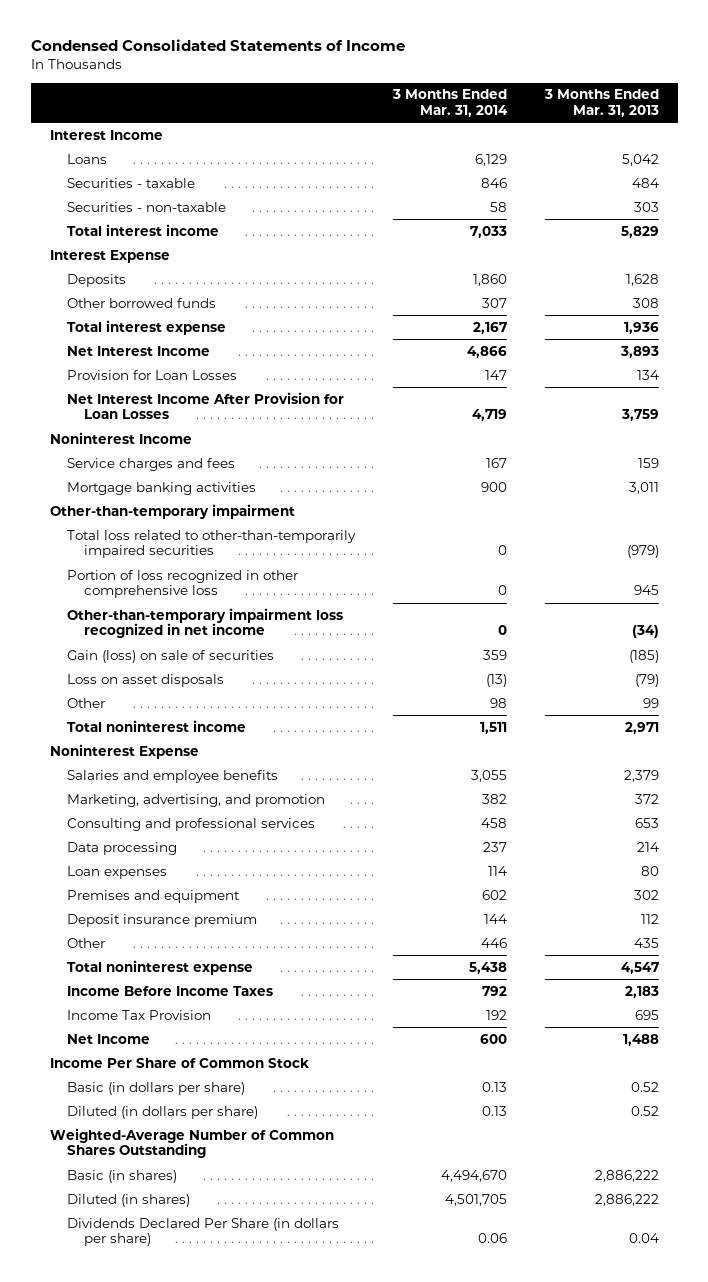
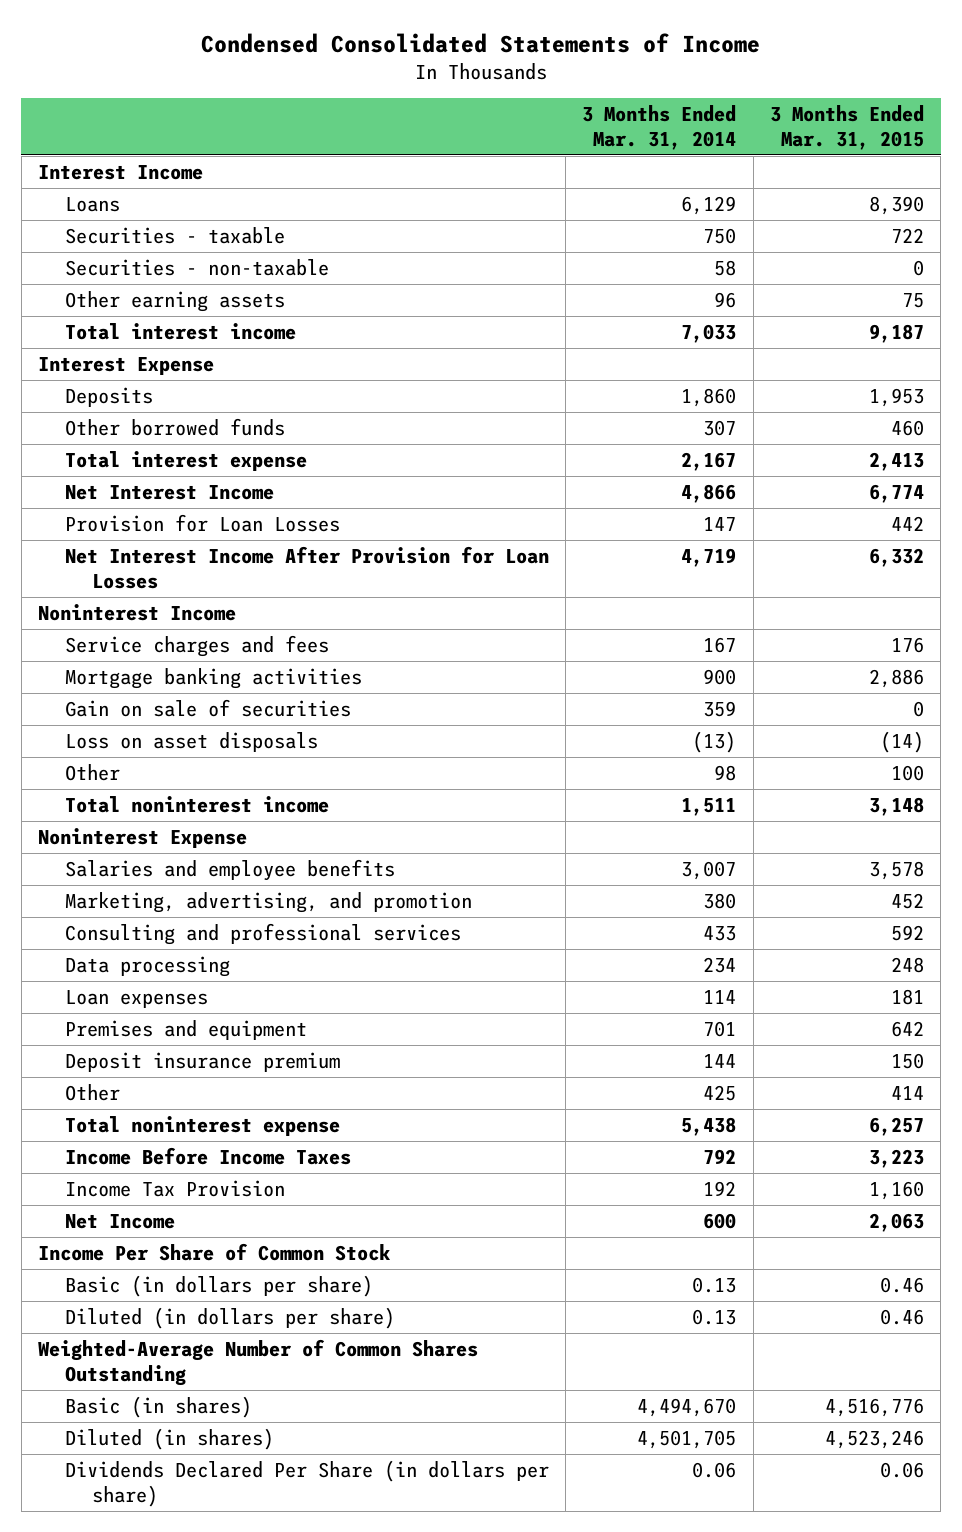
- | 3 Months Ended Mar. 31, 2014 | 3 Months Ended Mar. 31, 2013
+ | 3 Months Ended Mar. 31, 2014 | 3 Months Ended Mar. 31, 2015
- Securities - taxable | 846 | 484
+ Securities - taxable | 750 | 722
+ Other earning assets | 96 | 75
- Other-than-temporary impairment
- Total loss related to other-than-temporarily impaired securities | 0 | (979)
- Portion of loss recognized in other comprehensive loss | 0 | 945
- Other-than-temporary impairment loss recognized in net income | 0 | (34)
- Gain (loss) on sale of securities | 359 | (185)
+ Gain on sale of securities | 359 | 0
- Salaries and employee benefits | 3,055 | 2,379
- Marketing, advertising, and promotion | 382 | 372
- Consulting and professional services | 458 | 653
- Data processing | 237 | 214
+ Salaries and employee benefits | 3,007 | 3,578
+ Marketing, advertising, and promotion | 380 | 452
+ Consulting and professional services | 433 | 592
+ Data processing | 234 | 248
- Premises and equipment | 602 | 302
+ Premises and equipment | 701 | 642
- Other | 446 | 435
+ Other | 425 | 414

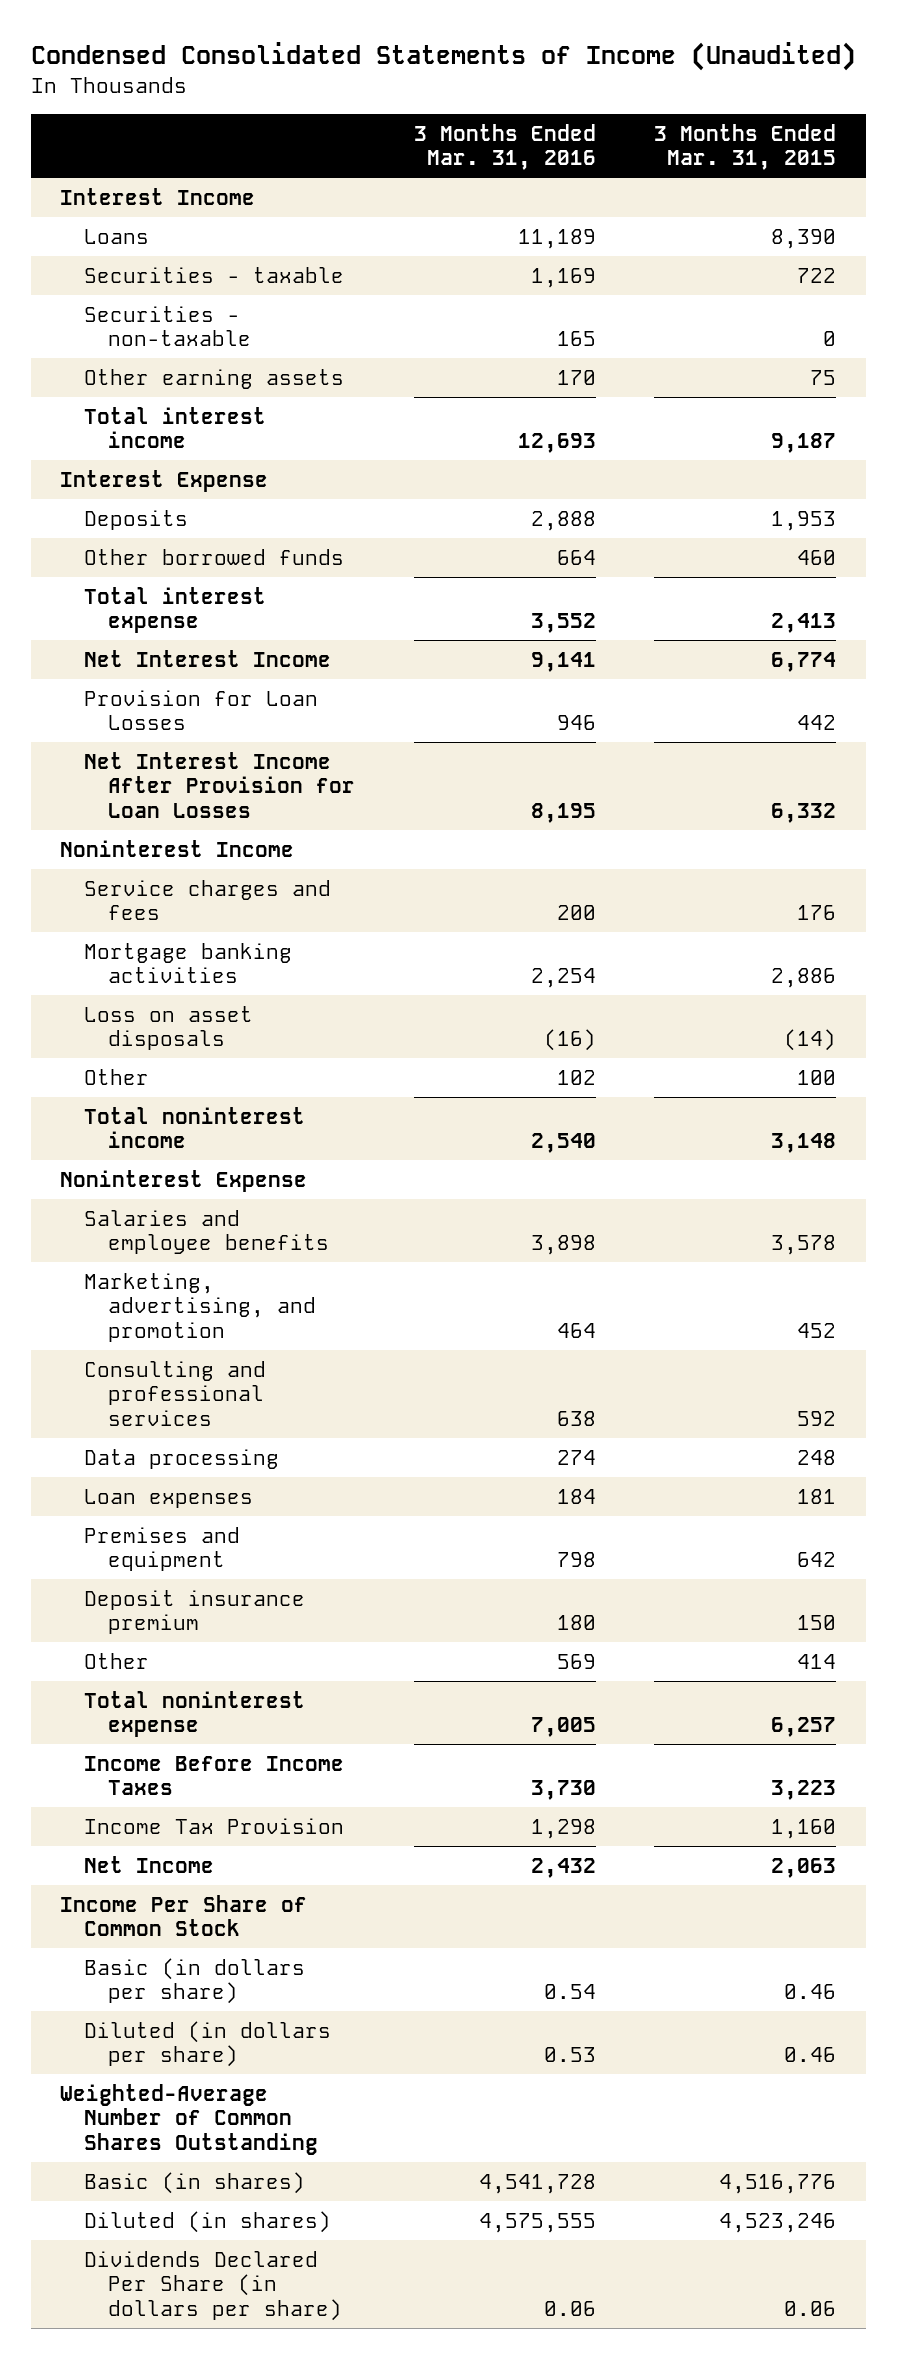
- Condensed Consolidated Statements of Income
+ Condensed Consolidated Statements of Income (Unaudited)
- | 3 Months Ended Mar. 31, 2014 | 3 Months Ended Mar. 31, 2015
+ | 3 Months Ended Mar. 31, 2016 | 3 Months Ended Mar. 31, 2015
- Gain on sale of securities | 359 | 0

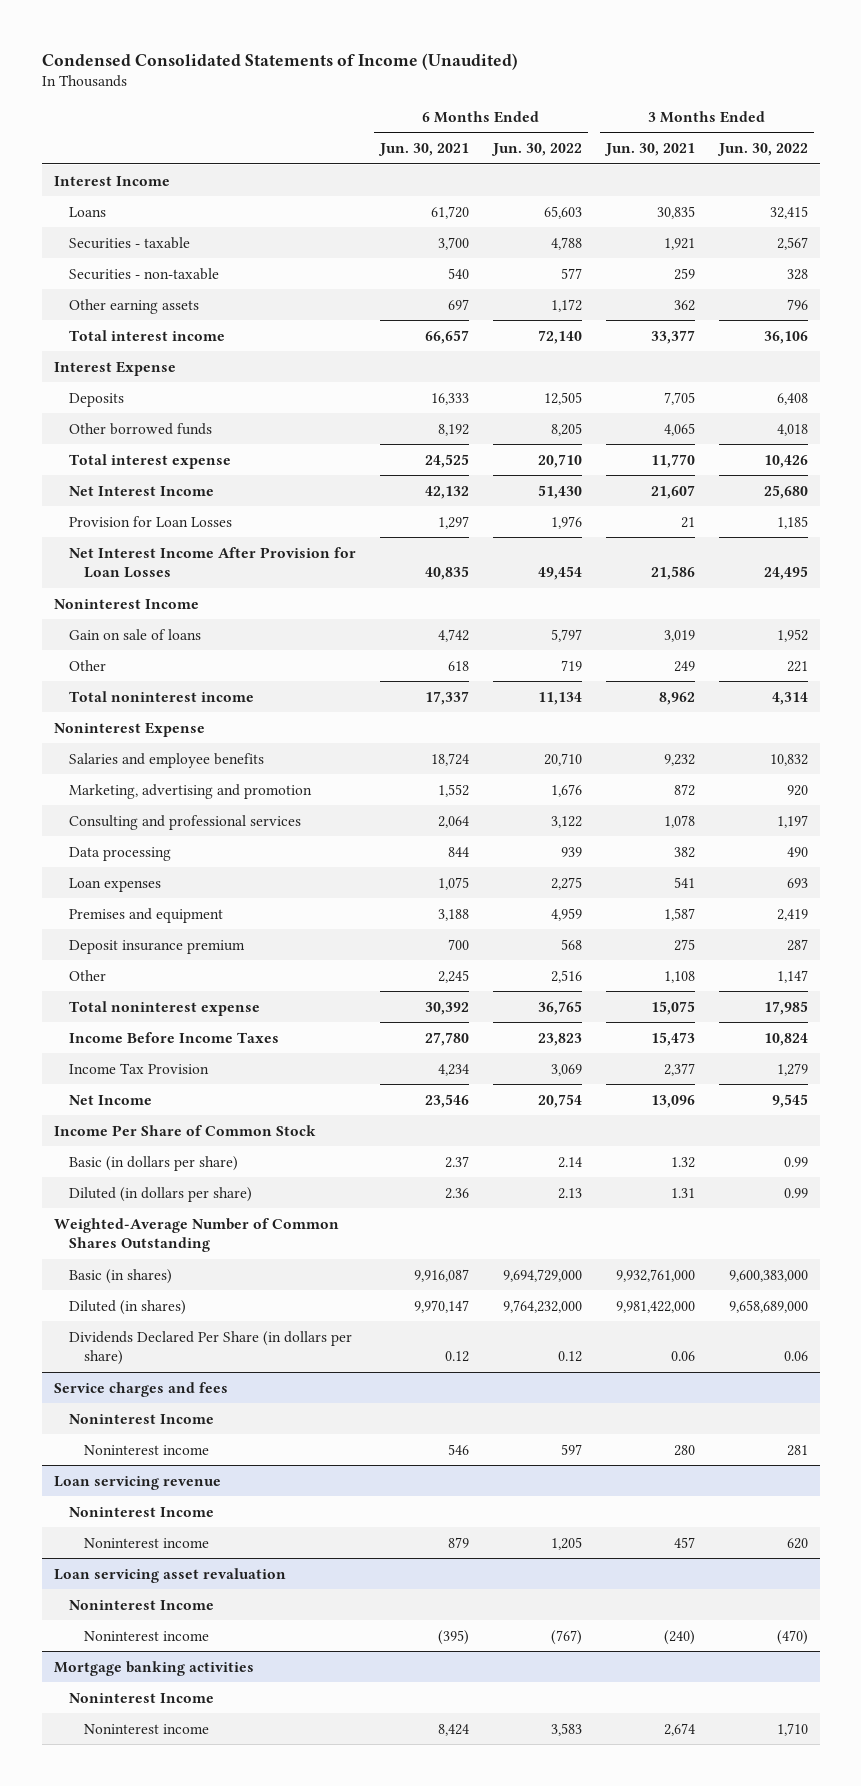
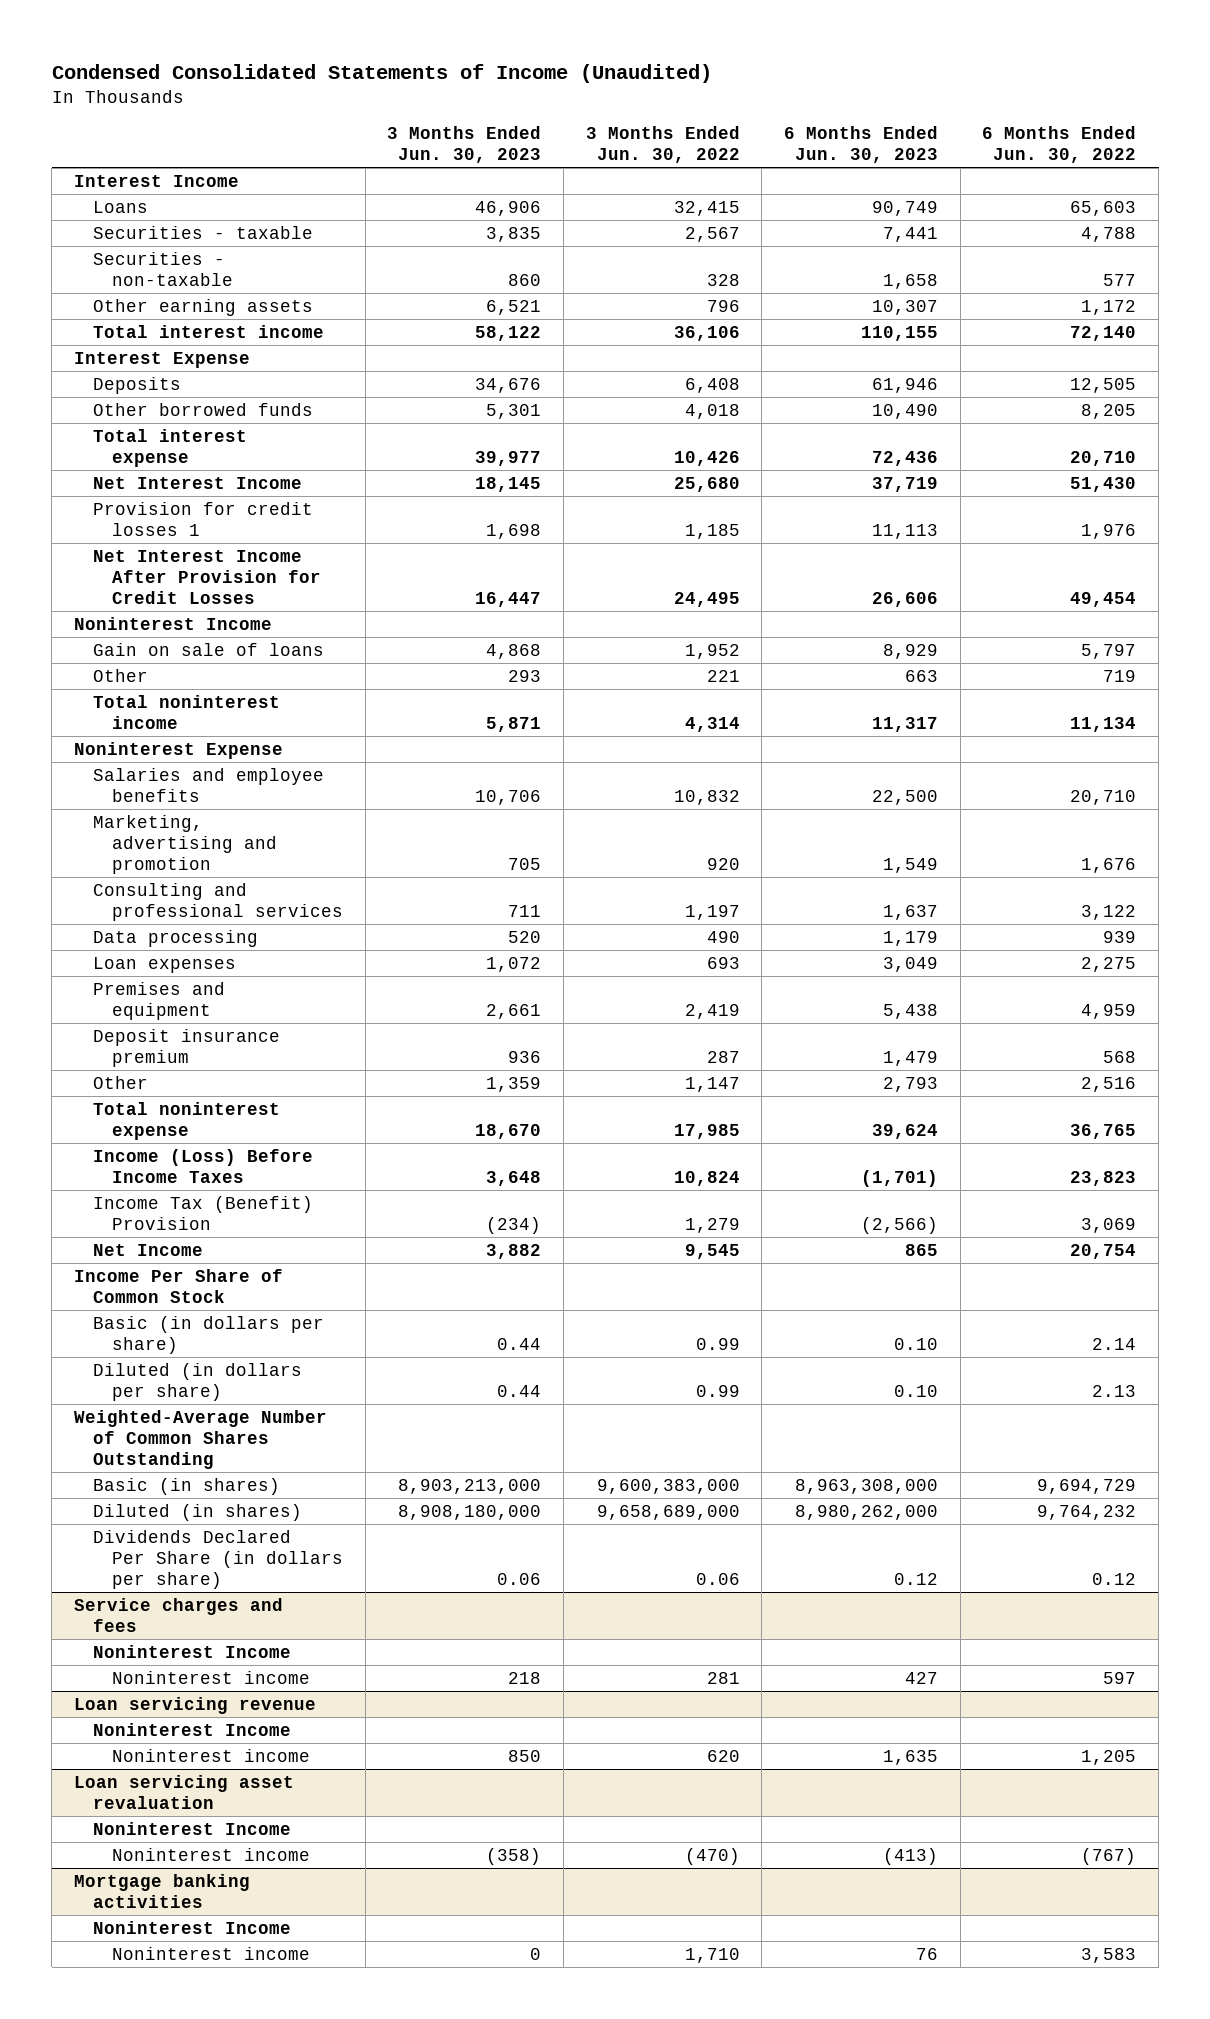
- | 6 Months Ended Jun. 30, 2021 | 6 Months Ended Jun. 30, 2022 | 3 Months Ended Jun. 30, 2021 | 3 Months Ended Jun. 30, 2022
+ | 3 Months Ended Jun. 30, 2023 | 3 Months Ended Jun. 30, 2022 | 6 Months Ended Jun. 30, 2023 | 6 Months Ended Jun. 30, 2022
- Provision for Loan Losses | 1,297 | 1,976 | 21 | 1,185
- Net Interest Income After Provision for Loan Losses | 40,835 | 49,454 | 21,586 | 24,495
+ Provision for credit losses 1 | 1,698 | 1,185 | 11,113 | 1,976
+ Net Interest Income After Provision for Credit Losses | 16,447 | 24,495 | 26,606 | 49,454
- Income Before Income Taxes | 27,780 | 23,823 | 15,473 | 10,824
- Income Tax Provision | 4,234 | 3,069 | 2,377 | 1,279
+ Income (Loss) Before Income Taxes | 3,648 | 10,824 | (1,701) | 23,823
+ Income Tax (Benefit) Provision | (234) | 1,279 | (2,566) | 3,069
- Basic (in shares) | 9,916,087 | 9,694,729,000 | 9,932,761,000 | 9,600,383,000
- Diluted (in shares) | 9,970,147 | 9,764,232,000 | 9,981,422,000 | 9,658,689,000
+ Basic (in shares) | 8,903,213,000 | 9,600,383,000 | 8,963,308,000 | 9,694,729
+ Diluted (in shares) | 8,908,180,000 | 9,658,689,000 | 8,980,262,000 | 9,764,232

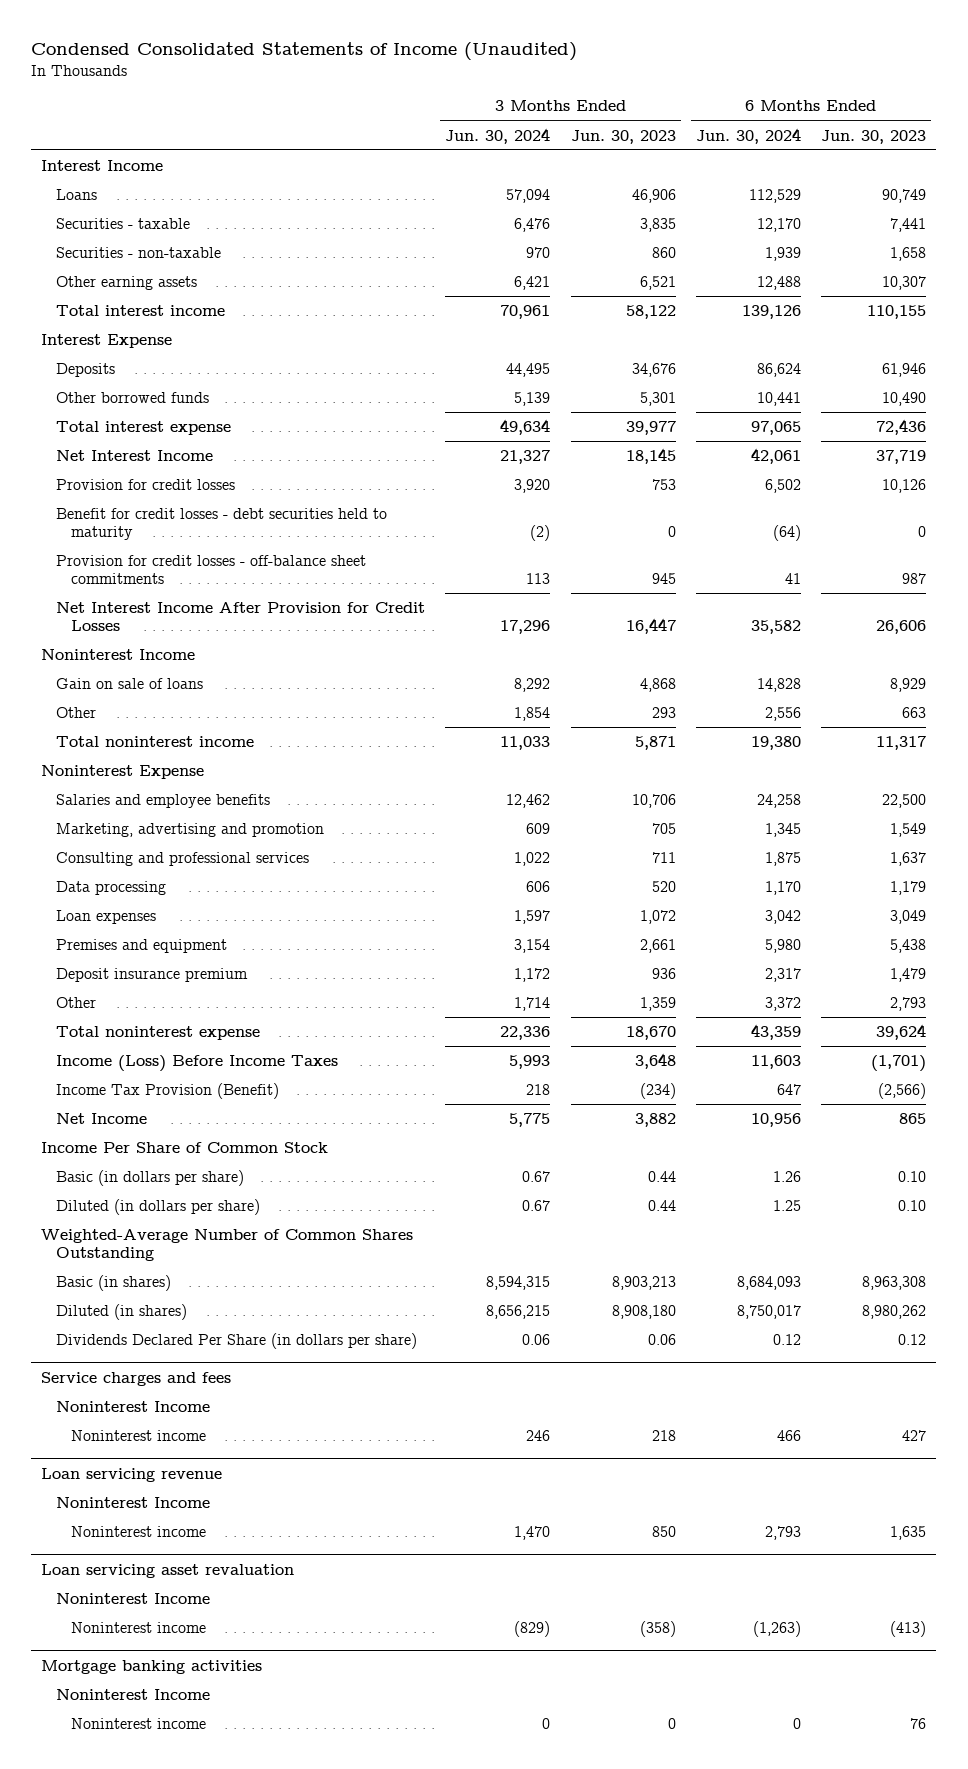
- | 3 Months Ended Jun. 30, 2023 | 3 Months Ended Jun. 30, 2022 | 6 Months Ended Jun. 30, 2023 | 6 Months Ended Jun. 30, 2022
+ | 3 Months Ended Jun. 30, 2024 | 3 Months Ended Jun. 30, 2023 | 6 Months Ended Jun. 30, 2024 | 6 Months Ended Jun. 30, 2023
- Provision for credit losses 1 | 1,698 | 1,185 | 11,113 | 1,976
+ Provision for credit losses | 3,920 | 753 | 6,502 | 10,126
+ Benefit for credit losses - debt securities held to maturity | (2) | 0 | (64) | 0
+ Provision for credit losses - off-balance sheet commitments | 113 | 945 | 41 | 987
- Income Tax (Benefit) Provision | (234) | 1,279 | (2,566) | 3,069
+ Income Tax Provision (Benefit) | 218 | (234) | 647 | (2,566)
- Basic (in shares) | 8,903,213,000 | 9,600,383,000 | 8,963,308,000 | 9,694,729
- Diluted (in shares) | 8,908,180,000 | 9,658,689,000 | 8,980,262,000 | 9,764,232
+ Basic (in shares) | 8,594,315 | 8,903,213 | 8,684,093 | 8,963,308
+ Diluted (in shares) | 8,656,215 | 8,908,180 | 8,750,017 | 8,980,262

